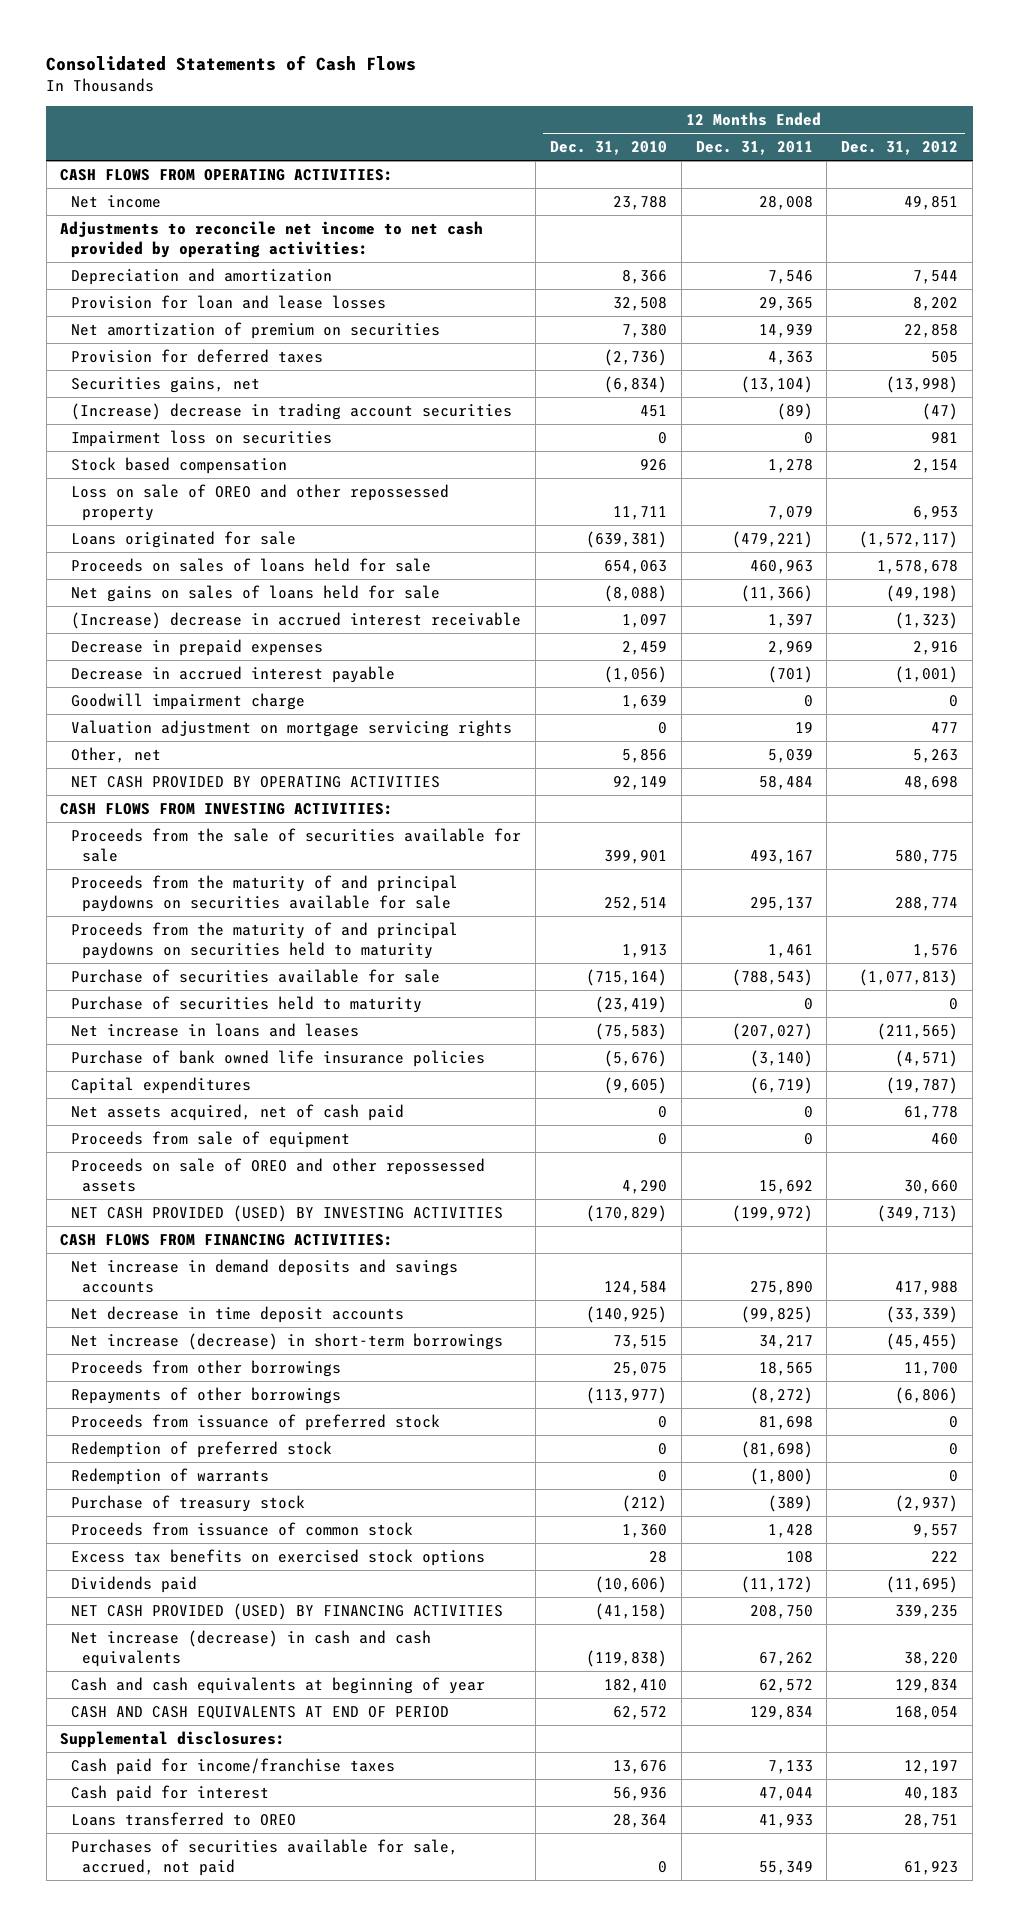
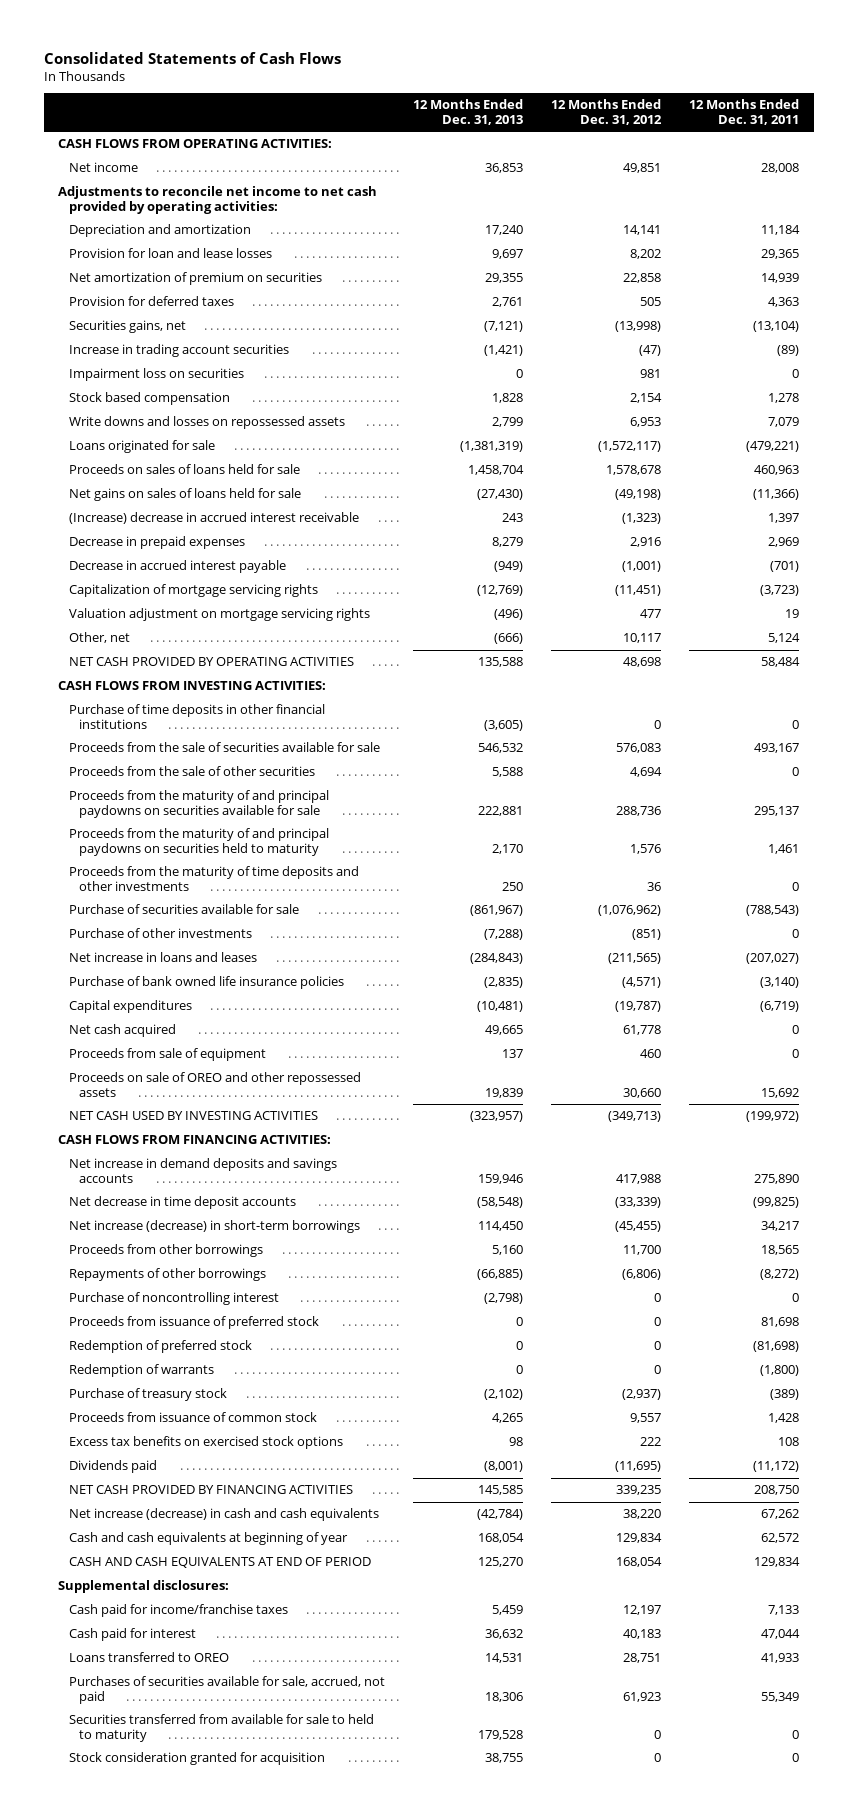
- | 12 Months Ended Dec. 31, 2010 | 12 Months Ended Dec. 31, 2011 | 12 Months Ended Dec. 31, 2012
+ | 12 Months Ended Dec. 31, 2013 | 12 Months Ended Dec. 31, 2012 | 12 Months Ended Dec. 31, 2011
- Depreciation and amortization | 8,366 | 7,546 | 7,544
+ Depreciation and amortization | 17,240 | 14,141 | 11,184
- (Increase) decrease in trading account securities | 451 | (89) | (47)
+ Increase in trading account securities | (1,421) | (47) | (89)
- Loss on sale of OREO and other repossessed property | 11,711 | 7,079 | 6,953
+ Write downs and losses on repossessed assets | 2,799 | 6,953 | 7,079
- Goodwill impairment charge | 1,639 | 0 | 0
+ Capitalization of mortgage servicing rights | (12,769) | (11,451) | (3,723)
- Other, net | 5,856 | 5,039 | 5,263
+ Other, net | (666) | 10,117 | 5,124
- Proceeds from the sale of securities available for sale | 399,901 | 493,167 | 580,775
- Proceeds from the maturity of and principal paydowns on securities available for sale | 252,514 | 295,137 | 288,774
+ Purchase of time deposits in other financial institutions | (3,605) | 0 | 0
+ Proceeds from the sale of securities available for sale | 546,532 | 576,083 | 493,167
+ Proceeds from the sale of other securities | 5,588 | 4,694 | 0
+ Proceeds from the maturity of and principal paydowns on securities available for sale | 222,881 | 288,736 | 295,137
- Purchase of securities available for sale | (715,164) | (788,543) | (1,077,813)
- Purchase of securities held to maturity | (23,419) | 0 | 0
+ Proceeds from the maturity of time deposits and other investments | 250 | 36 | 0
+ Purchase of securities available for sale | (861,967) | (1,076,962) | (788,543)
+ Purchase of other investments | (7,288) | (851) | 0
- Net assets acquired, net of cash paid | 0 | 0 | 61,778
+ Net cash acquired | 49,665 | 61,778 | 0
- NET CASH PROVIDED (USED) BY INVESTING ACTIVITIES | (170,829) | (199,972) | (349,713)
+ NET CASH USED BY INVESTING ACTIVITIES | (323,957) | (349,713) | (199,972)
+ Purchase of noncontrolling interest | (2,798) | 0 | 0
- NET CASH PROVIDED (USED) BY FINANCING ACTIVITIES | (41,158) | 208,750 | 339,235
+ NET CASH PROVIDED BY FINANCING ACTIVITIES | 145,585 | 339,235 | 208,750
+ Securities transferred from available for sale to held to maturity | 179,528 | 0 | 0
+ Stock consideration granted for acquisition | 38,755 | 0 | 0

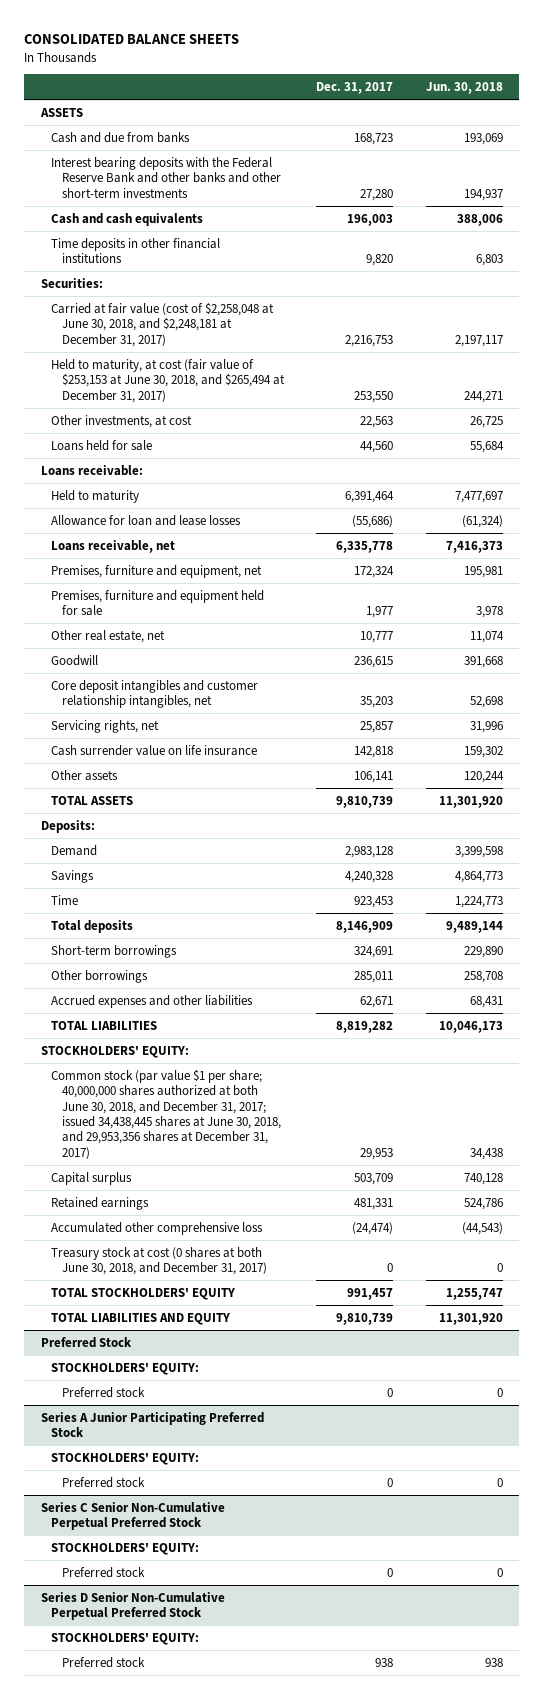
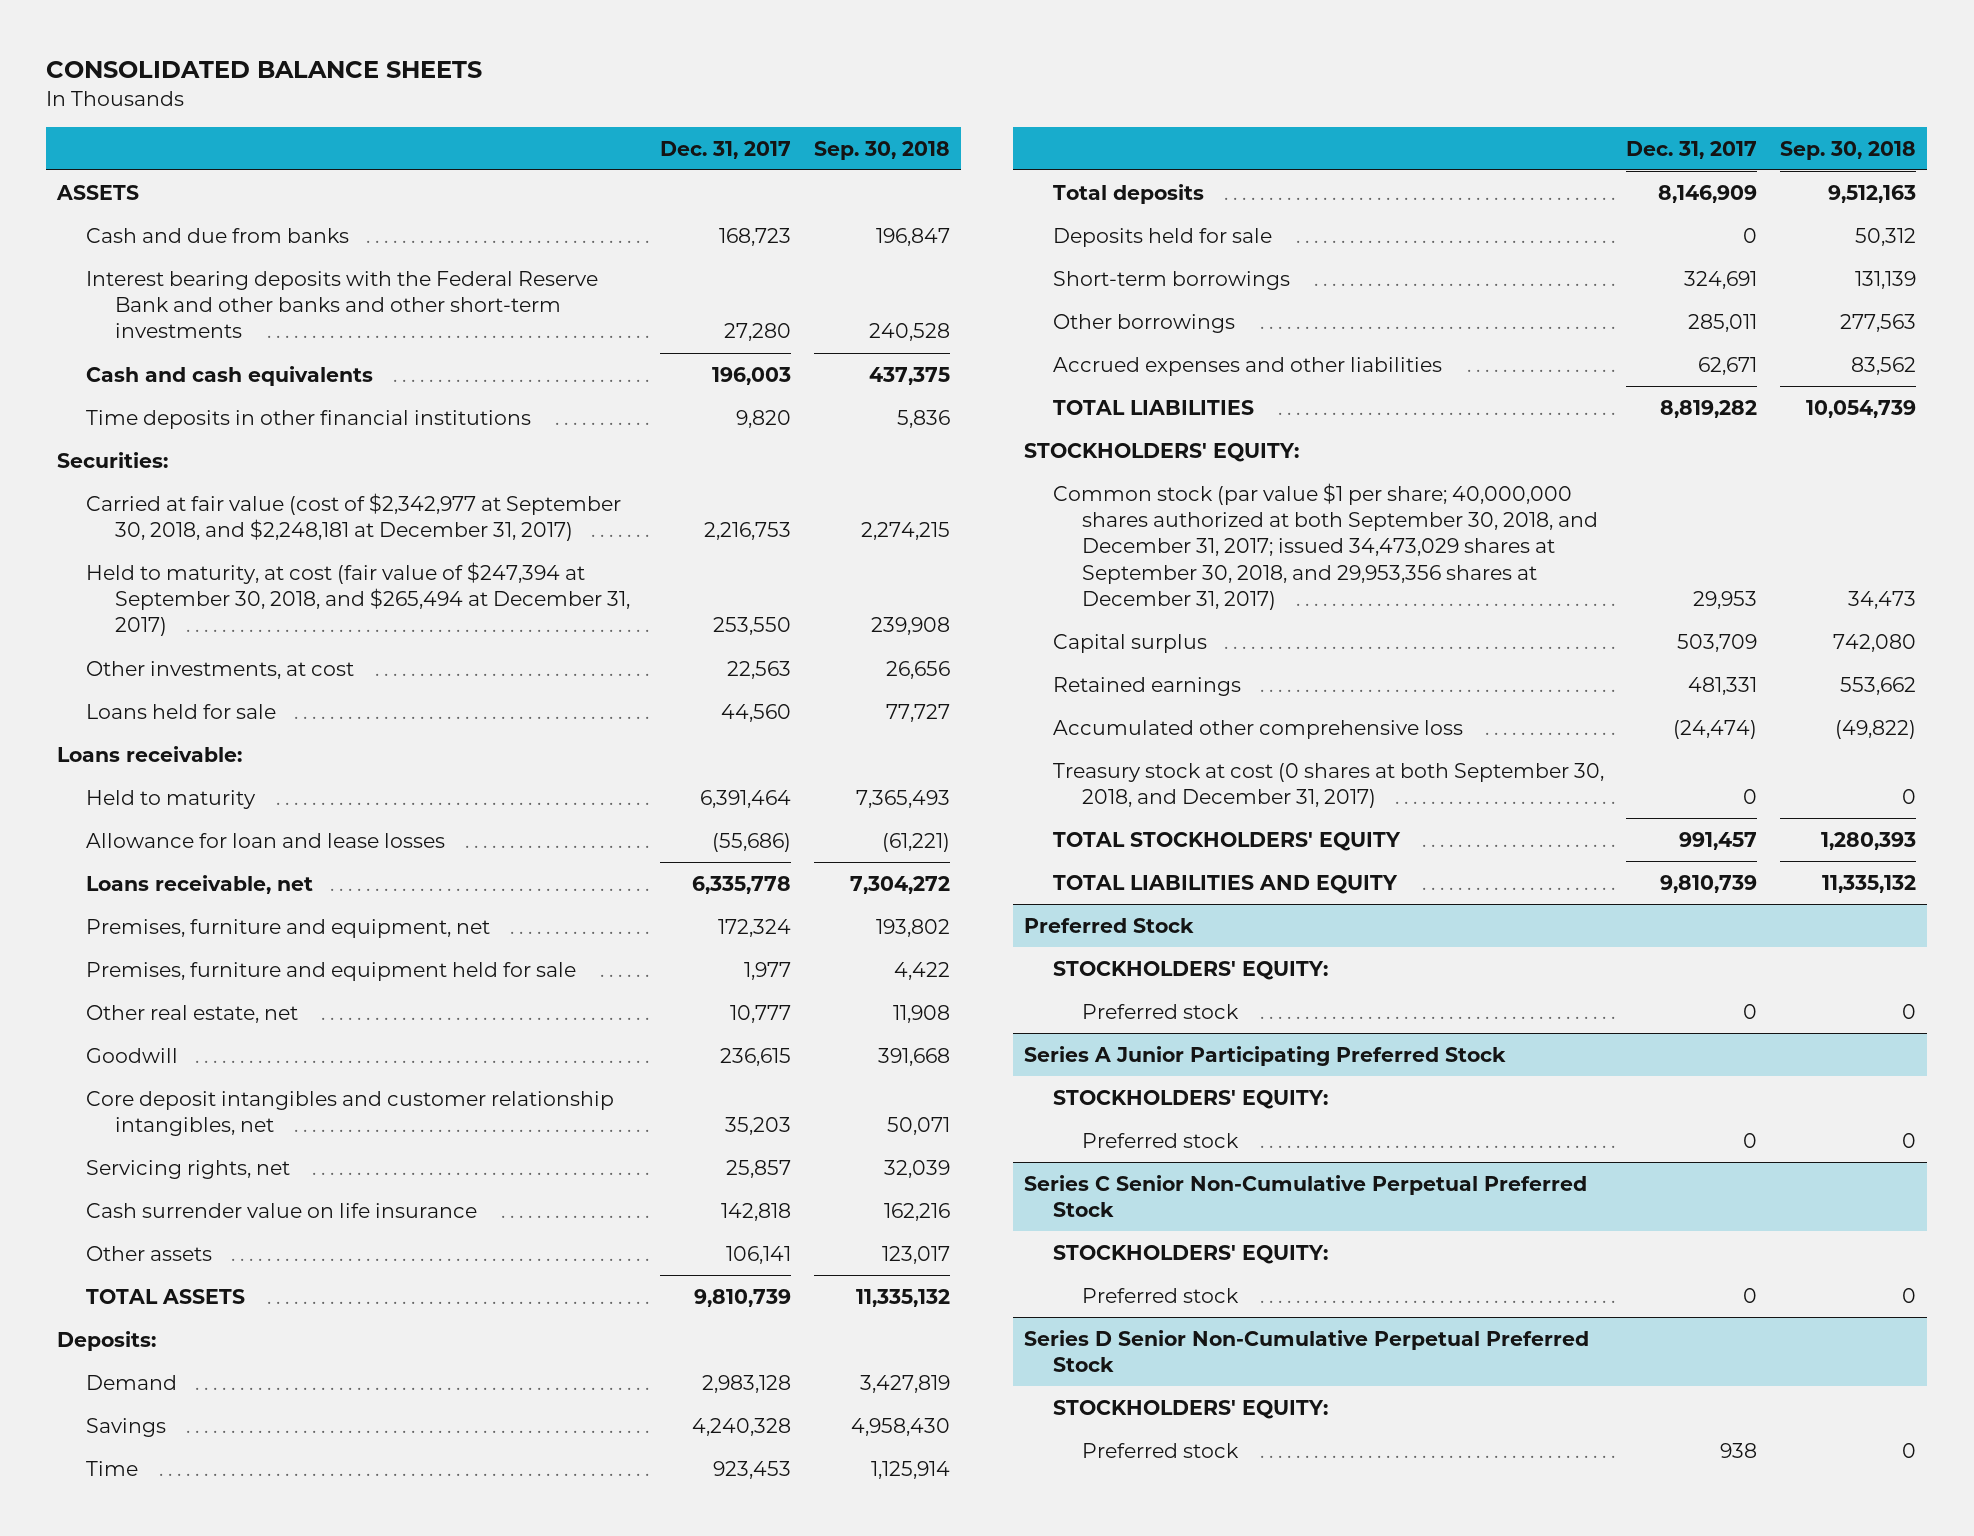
- | Dec. 31, 2017 | Jun. 30, 2018
+ | Dec. 31, 2017 | Sep. 30, 2018
- Carried at fair value (cost of $2,258,048 at June 30, 2018, and $2,248,181 at December 31, 2017) | 2,216,753 | 2,197,117
- Held to maturity, at cost (fair value of $253,153 at June 30, 2018, and $265,494 at December 31, 2017) | 253,550 | 244,271
+ Carried at fair value (cost of $2,342,977 at September 30, 2018, and $2,248,181 at December 31, 2017) | 2,216,753 | 2,274,215
+ Held to maturity, at cost (fair value of $247,394 at September 30, 2018, and $265,494 at December 31, 2017) | 253,550 | 239,908
+ Deposits held for sale | 0 | 50,312
- Common stock (par value $1 per share; 40,000,000 shares authorized at both June 30, 2018, and December 31, 2017; issued 34,438,445 shares at June 30, 2018, and 29,953,356 shares at December 31, 2017) | 29,953 | 34,438
+ Common stock (par value $1 per share; 40,000,000 shares authorized at both September 30, 2018, and December 31, 2017; issued 34,473,029 shares at September 30, 2018, and 29,953,356 shares at December 31, 2017) | 29,953 | 34,473
- Treasury stock at cost (0 shares at both June 30, 2018, and December 31, 2017) | 0 | 0
+ Treasury stock at cost (0 shares at both September 30, 2018, and December 31, 2017) | 0 | 0

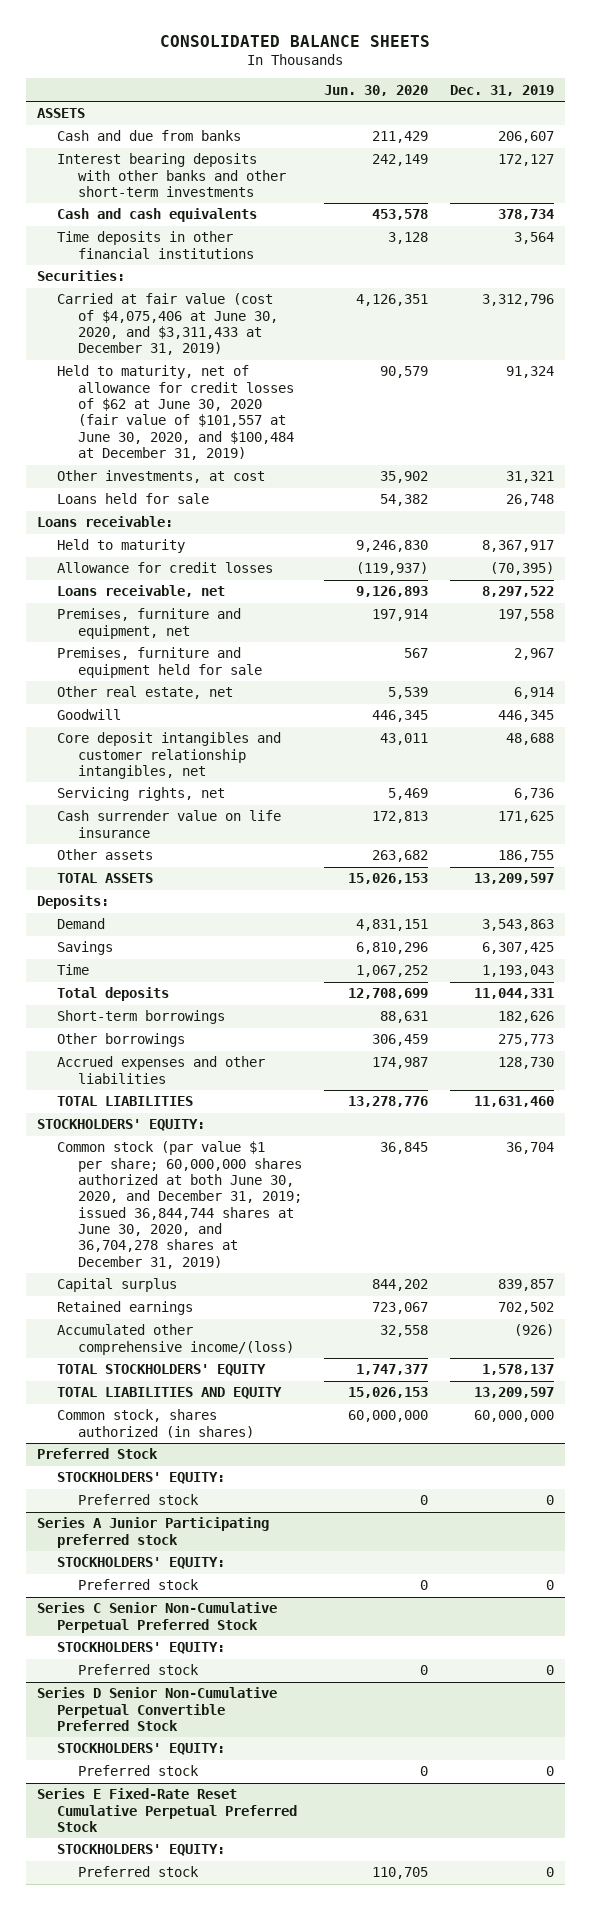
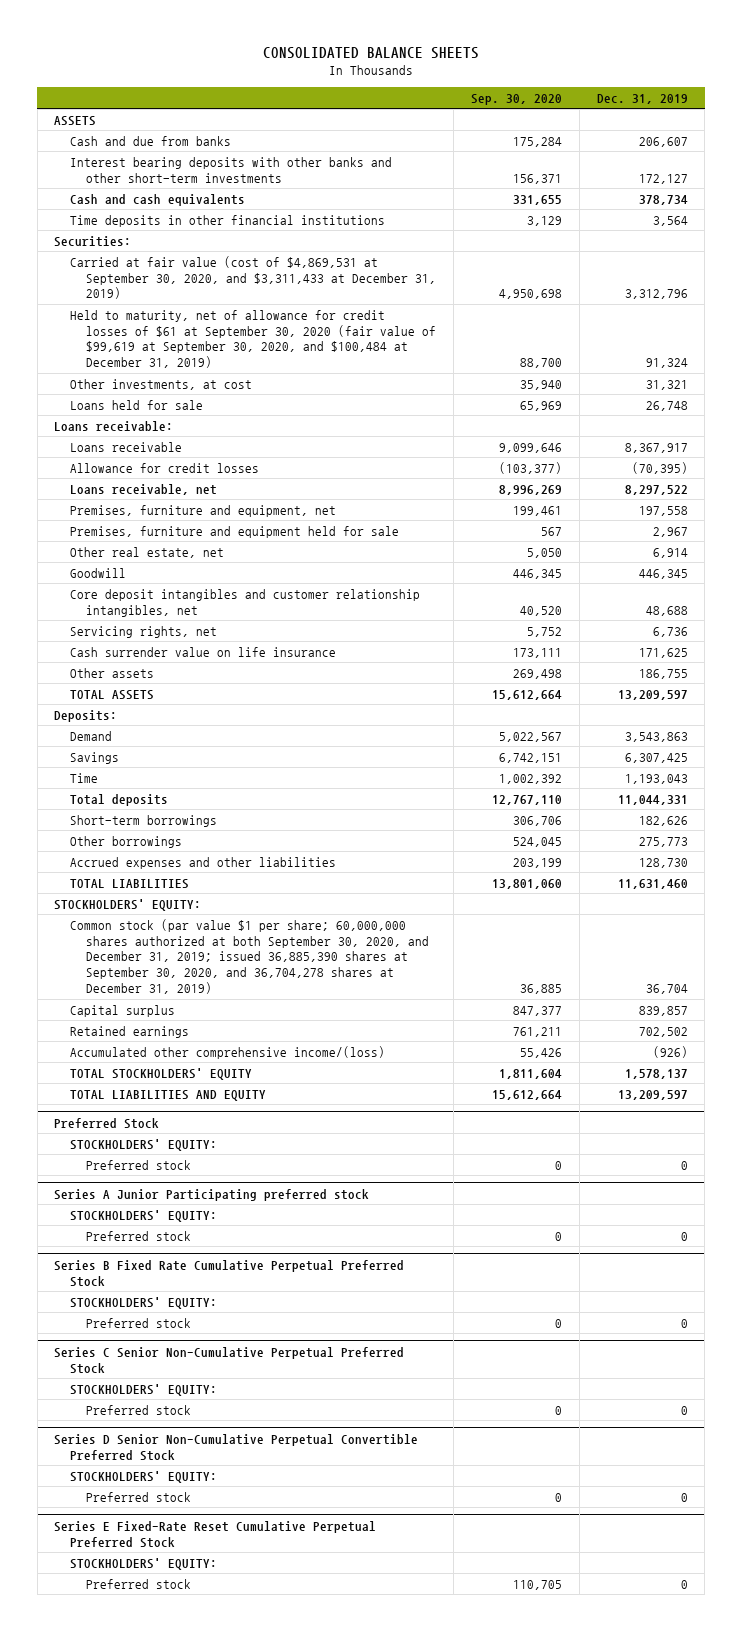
- | Jun. 30, 2020 | Dec. 31, 2019
+ | Sep. 30, 2020 | Dec. 31, 2019
- Carried at fair value (cost of $4,075,406 at June 30, 2020, and $3,311,433 at December 31, 2019) | 4,126,351 | 3,312,796
- Held to maturity, net of allowance for credit losses of $62 at June 30, 2020 (fair value of $101,557 at June 30, 2020, and $100,484 at December 31, 2019) | 90,579 | 91,324
+ Carried at fair value (cost of $4,869,531 at September 30, 2020, and $3,311,433 at December 31, 2019) | 4,950,698 | 3,312,796
+ Held to maturity, net of allowance for credit losses of $61 at September 30, 2020 (fair value of $99,619 at September 30, 2020, and $100,484 at December 31, 2019) | 88,700 | 91,324
- Held to maturity | 9,246,830 | 8,367,917
+ Loans receivable | 9,099,646 | 8,367,917
- Common stock (par value $1 per share; 60,000,000 shares authorized at both June 30, 2020, and December 31, 2019; issued 36,844,744 shares at June 30, 2020, and 36,704,278 shares at December 31, 2019) | 36,845 | 36,704
+ Common stock (par value $1 per share; 60,000,000 shares authorized at both September 30, 2020, and December 31, 2019; issued 36,885,390 shares at September 30, 2020, and 36,704,278 shares at December 31, 2019) | 36,885 | 36,704
- Common stock, shares authorized (in shares) | 60,000,000 | 60,000,000
+ Series B Fixed Rate Cumulative Perpetual Preferred Stock
+ STOCKHOLDERS' EQUITY:
+ Preferred stock | 0 | 0

